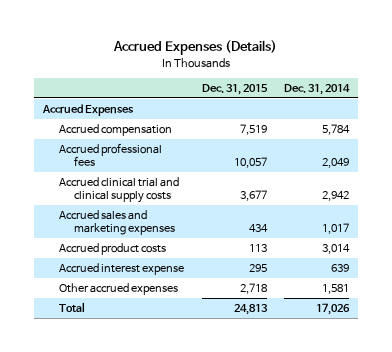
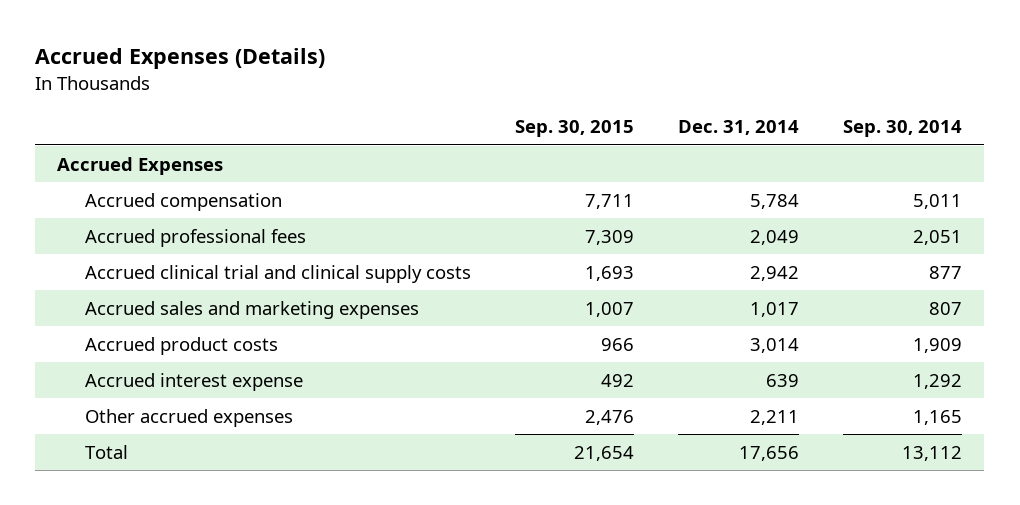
- | Dec. 31, 2015 | Dec. 31, 2014
+ | Sep. 30, 2015 | Dec. 31, 2014 | Sep. 30, 2014
- Other accrued expenses | 2,718 | 1,581
- Total | 24,813 | 17,026
+ Other accrued expenses | 2,476 | 2,211 | 1,165
+ Total | 21,654 | 17,656 | 13,112

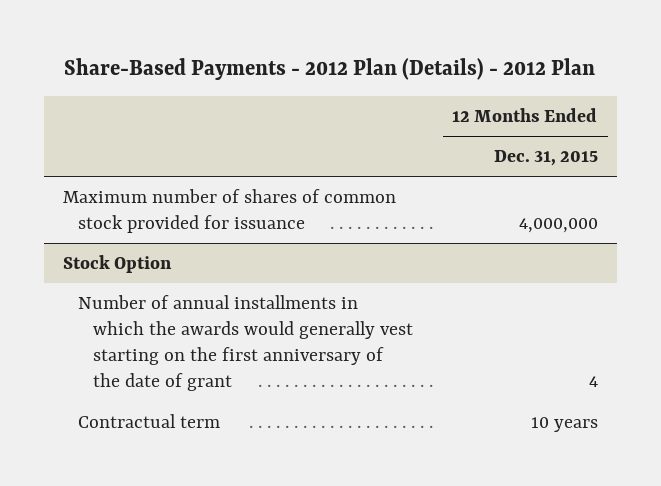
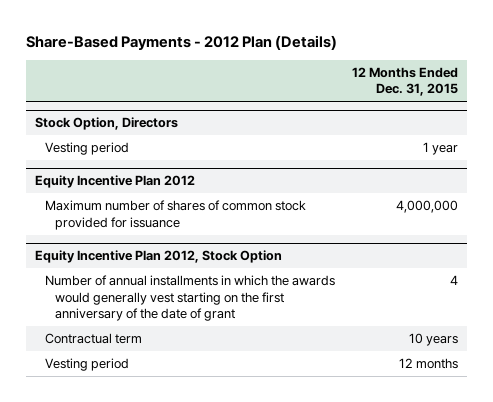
- Share-Based Payments - 2012 Plan (Details) - 2012 Plan
+ Share-Based Payments - 2012 Plan (Details)
+ Stock Option, Directors
+ Vesting period | 1 year
+ Equity Incentive Plan 2012
- Stock Option
+ Equity Incentive Plan 2012, Stock Option
+ Vesting period | 12 months

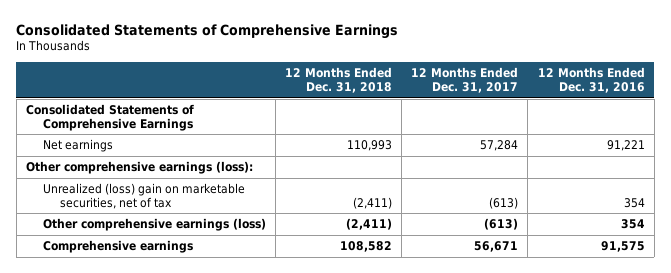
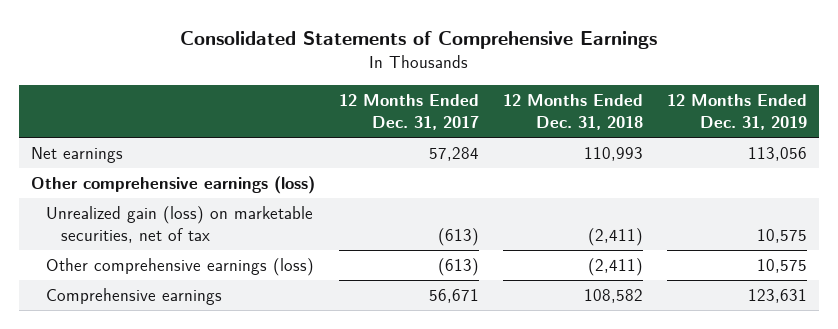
- | 12 Months Ended Dec. 31, 2018 | 12 Months Ended Dec. 31, 2017 | 12 Months Ended Dec. 31, 2016
+ | 12 Months Ended Dec. 31, 2017 | 12 Months Ended Dec. 31, 2018 | 12 Months Ended Dec. 31, 2019
- Consolidated Statements of Comprehensive Earnings
- Other comprehensive earnings (loss):
- Unrealized (loss) gain on marketable securities, net of tax | (2,411) | (613) | 354
+ Other comprehensive earnings (loss)
+ Unrealized gain (loss) on marketable securities, net of tax | (613) | (2,411) | 10,575

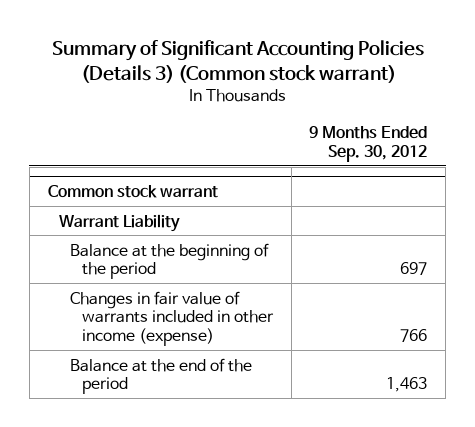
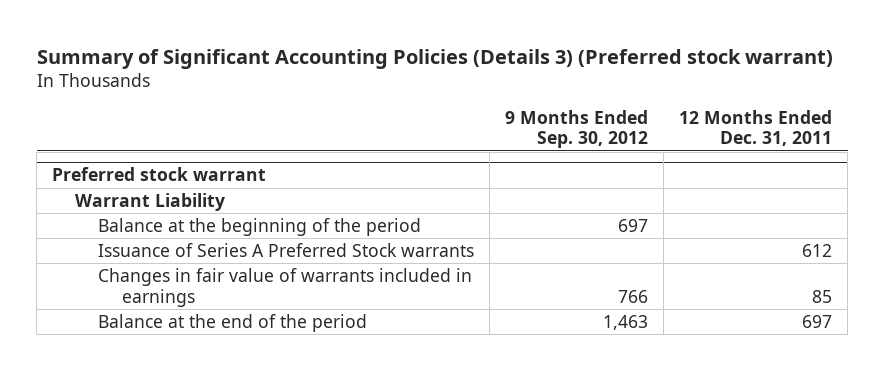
- Summary of Significant Accounting Policies (Details 3) (Common stock warrant)
+ Summary of Significant Accounting Policies (Details 3) (Preferred stock warrant)
- | 9 Months Ended Sep. 30, 2012
+ | 9 Months Ended Sep. 30, 2012 | 12 Months Ended Dec. 31, 2011
- Common stock warrant
+ Preferred stock warrant
- Changes in fair value of warrants included in other income (expense) | 766
+ Issuance of Series A Preferred Stock warrants | | 612
+ Changes in fair value of warrants included in earnings | 766 | 85

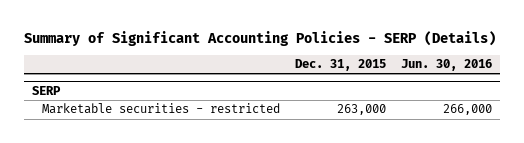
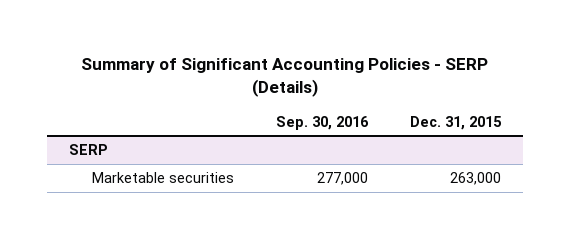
- | Dec. 31, 2015 | Jun. 30, 2016
+ | Sep. 30, 2016 | Dec. 31, 2015
@ SERP
- Marketable securities - restricted | 263,000 | 266,000
+ Marketable securities | 277,000 | 263,000

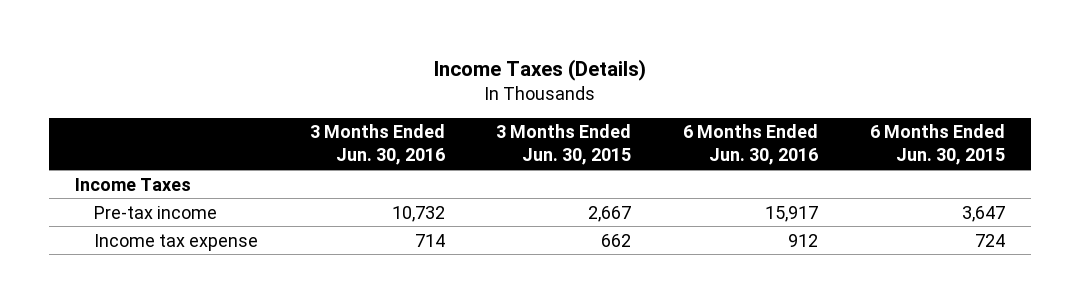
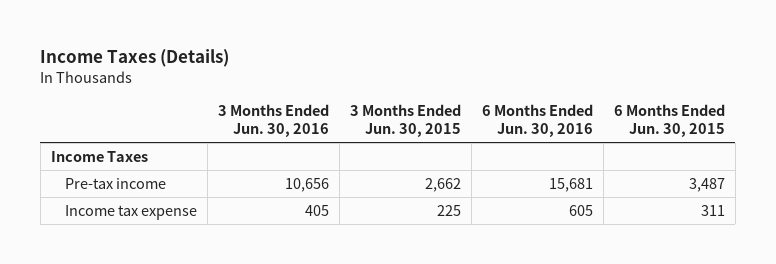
- Pre-tax income | 10,732 | 2,667 | 15,917 | 3,647
- Income tax expense | 714 | 662 | 912 | 724
+ Pre-tax income | 10,656 | 2,662 | 15,681 | 3,487
+ Income tax expense | 405 | 225 | 605 | 311

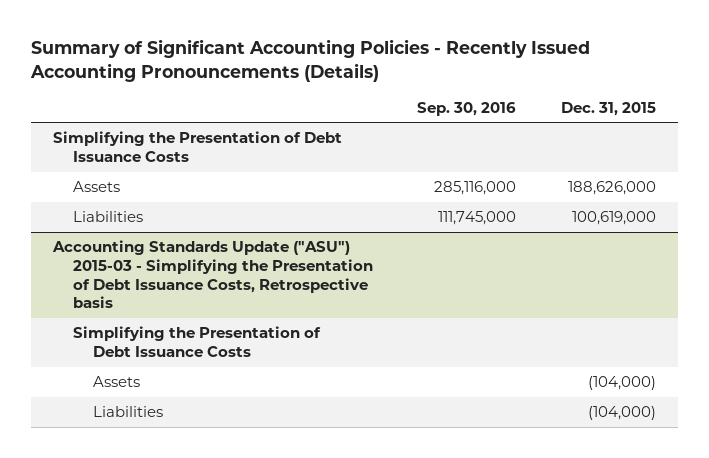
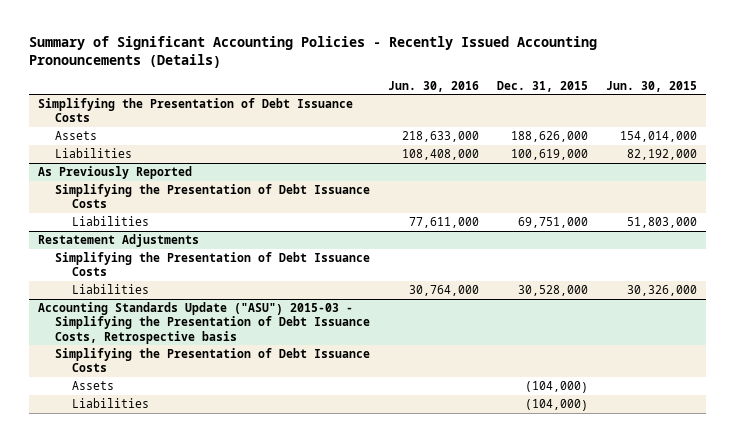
- | Sep. 30, 2016 | Dec. 31, 2015
+ | Jun. 30, 2016 | Dec. 31, 2015 | Jun. 30, 2015
+ As Previously Reported
+ Simplifying the Presentation of Debt Issuance Costs
+ Liabilities | 77,611,000 | 69,751,000 | 51,803,000
+ Restatement Adjustments
+ Simplifying the Presentation of Debt Issuance Costs
+ Liabilities | 30,764,000 | 30,528,000 | 30,326,000

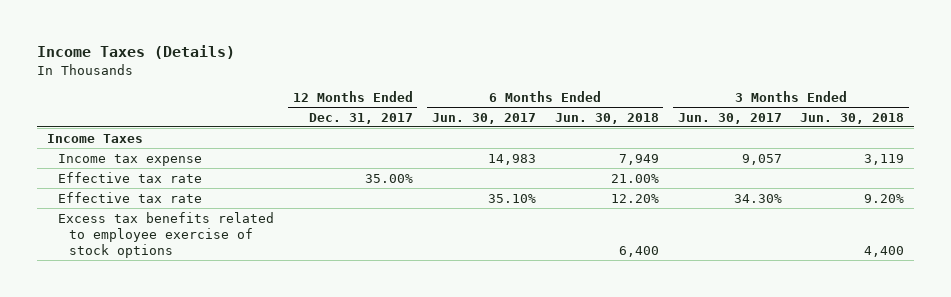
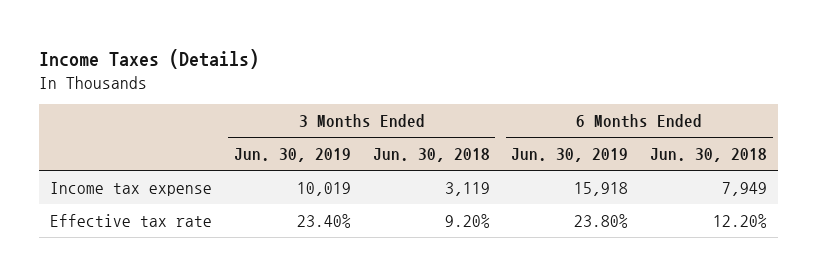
- | 12 Months Ended Dec. 31, 2017 | 6 Months Ended Jun. 30, 2017 | 6 Months Ended Jun. 30, 2018 | 3 Months Ended Jun. 30, 2017 | 3 Months Ended Jun. 30, 2018
+ | 3 Months Ended Jun. 30, 2019 | 3 Months Ended Jun. 30, 2018 | 6 Months Ended Jun. 30, 2019 | 6 Months Ended Jun. 30, 2018
- Income Taxes
- Effective tax rate | 35.00% | | 21.00% | |
- Excess tax benefits related to employee exercise of stock options | | | 6,400 | | 4,400

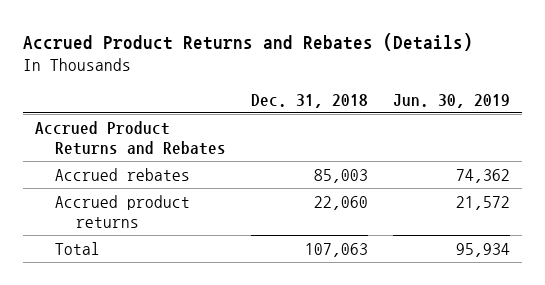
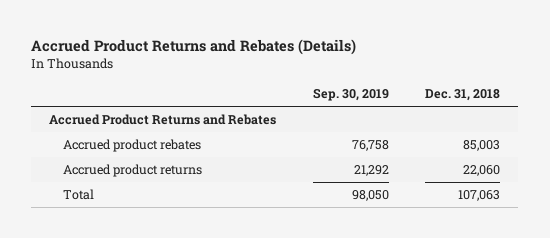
- | Dec. 31, 2018 | Jun. 30, 2019
+ | Sep. 30, 2019 | Dec. 31, 2018
- Accrued rebates | 85,003 | 74,362
+ Accrued product rebates | 76,758 | 85,003

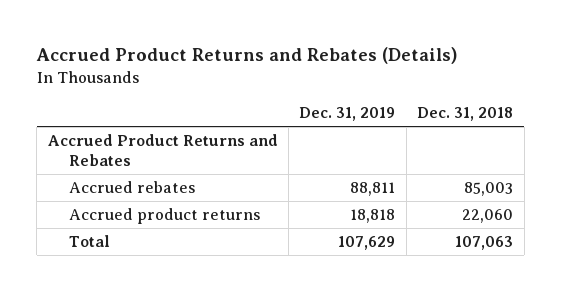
- | Sep. 30, 2019 | Dec. 31, 2018
+ | Dec. 31, 2019 | Dec. 31, 2018
- Accrued product rebates | 76,758 | 85,003
+ Accrued rebates | 88,811 | 85,003

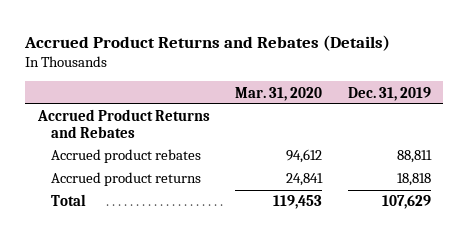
- | Dec. 31, 2019 | Dec. 31, 2018
+ | Mar. 31, 2020 | Dec. 31, 2019
- Accrued rebates | 88,811 | 85,003
+ Accrued product rebates | 94,612 | 88,811

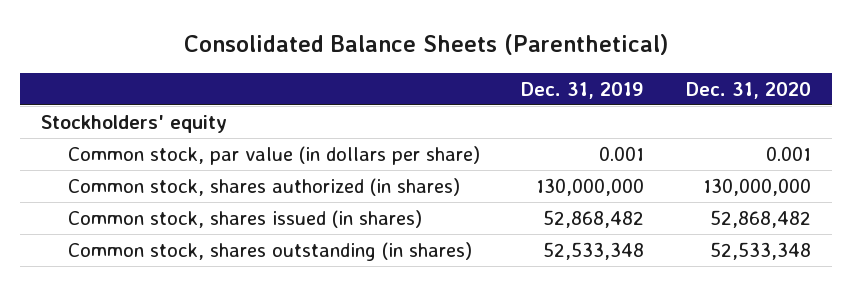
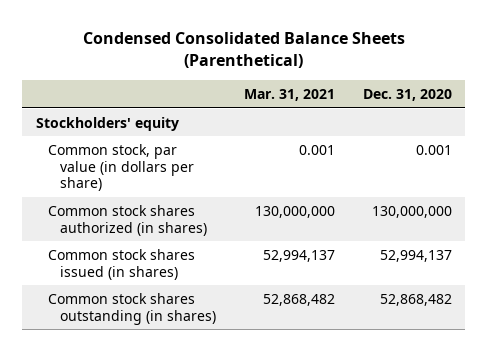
- Consolidated Balance Sheets (Parenthetical)
+ Condensed Consolidated Balance Sheets (Parenthetical)
- | Dec. 31, 2019 | Dec. 31, 2020
+ | Mar. 31, 2021 | Dec. 31, 2020
- Common stock, shares authorized (in shares) | 130,000,000 | 130,000,000
- Common stock, shares issued (in shares) | 52,868,482 | 52,868,482
- Common stock, shares outstanding (in shares) | 52,533,348 | 52,533,348
+ Common stock shares authorized (in shares) | 130,000,000 | 130,000,000
+ Common stock shares issued (in shares) | 52,994,137 | 52,994,137
+ Common stock shares outstanding (in shares) | 52,868,482 | 52,868,482

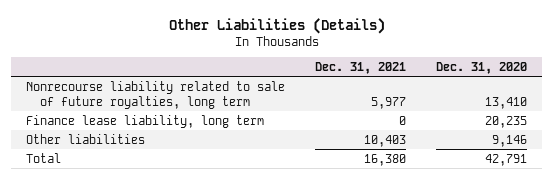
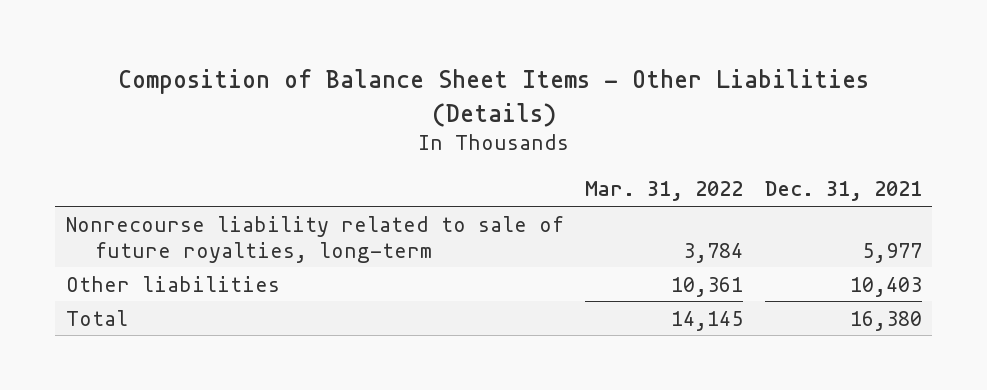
- Other Liabilities (Details)
+ Composition of Balance Sheet Items - Other Liabilities (Details)
- | Dec. 31, 2021 | Dec. 31, 2020
+ | Mar. 31, 2022 | Dec. 31, 2021
- Nonrecourse liability related to sale of future royalties, long term | 5,977 | 13,410
- Finance lease liability, long term | 0 | 20,235
+ Nonrecourse liability related to sale of future royalties, long-term | 3,784 | 5,977

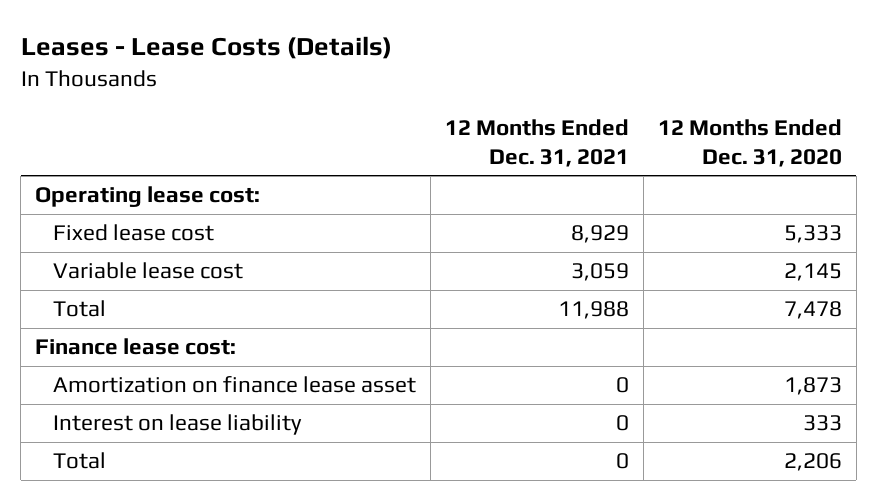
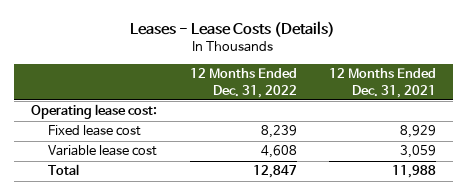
- | 12 Months Ended Dec. 31, 2021 | 12 Months Ended Dec. 31, 2020
+ | 12 Months Ended Dec. 31, 2022 | 12 Months Ended Dec. 31, 2021
- Finance lease cost:
- Amortization on finance lease asset | 0 | 1,873
- Interest on lease liability | 0 | 333
- Total | 0 | 2,206

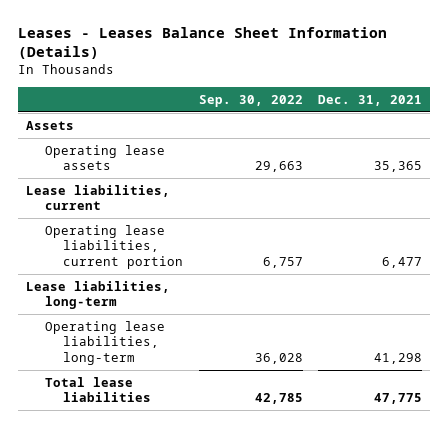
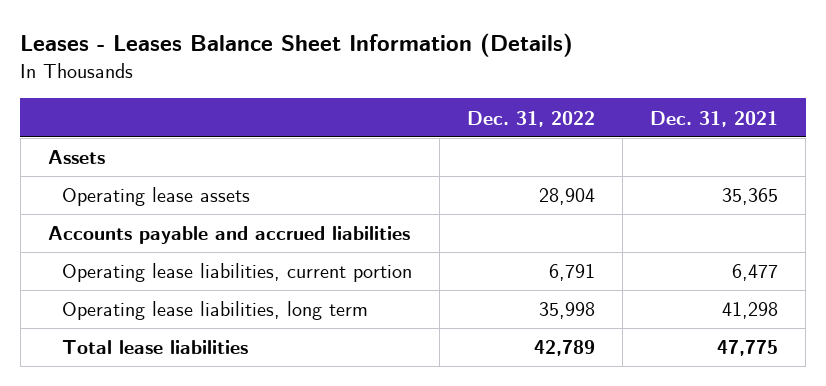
- | Sep. 30, 2022 | Dec. 31, 2021
+ | Dec. 31, 2022 | Dec. 31, 2021
- Lease liabilities, current
+ Accounts payable and accrued liabilities
- Lease liabilities, long-term
- Operating lease liabilities, long-term | 36,028 | 41,298
+ Operating lease liabilities, long term | 35,998 | 41,298

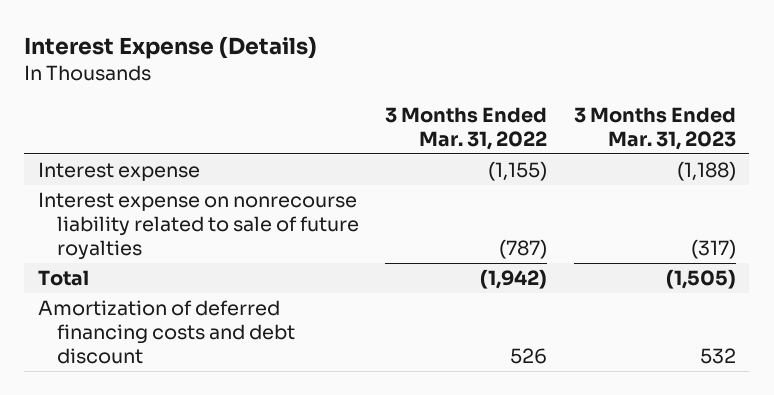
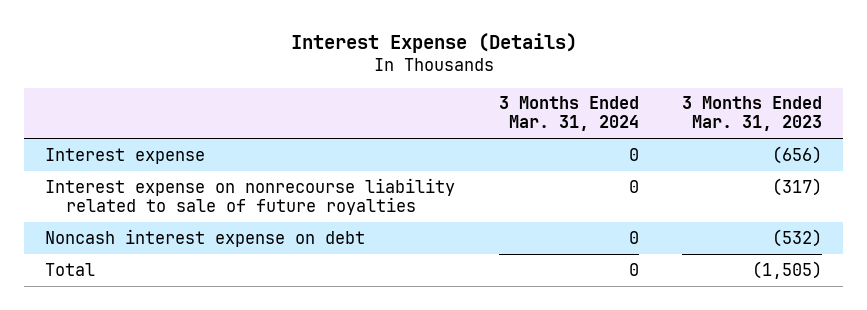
- | 3 Months Ended Mar. 31, 2022 | 3 Months Ended Mar. 31, 2023
+ | 3 Months Ended Mar. 31, 2024 | 3 Months Ended Mar. 31, 2023
- Interest expense | (1,155) | (1,188)
+ Interest expense | 0 | (656)
+ Noncash interest expense on debt | 0 | (532)
- Amortization of deferred financing costs and debt discount | 526 | 532

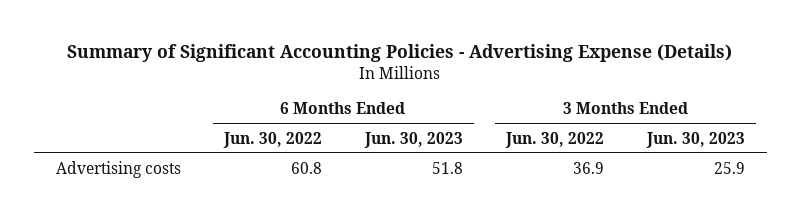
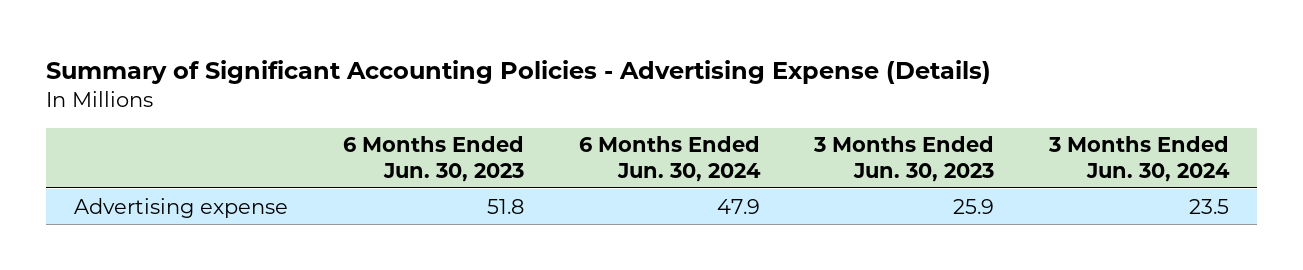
- | 6 Months Ended Jun. 30, 2022 | 6 Months Ended Jun. 30, 2023 | 3 Months Ended Jun. 30, 2022 | 3 Months Ended Jun. 30, 2023
+ | 6 Months Ended Jun. 30, 2023 | 6 Months Ended Jun. 30, 2024 | 3 Months Ended Jun. 30, 2023 | 3 Months Ended Jun. 30, 2024
- Advertising costs | 60.8 | 51.8 | 36.9 | 25.9
+ Advertising expense | 51.8 | 47.9 | 25.9 | 23.5

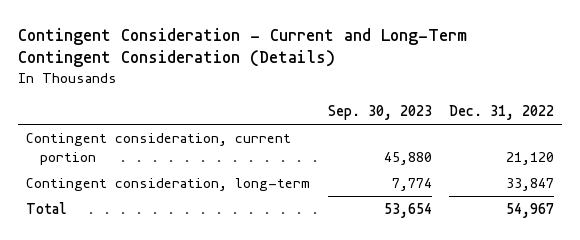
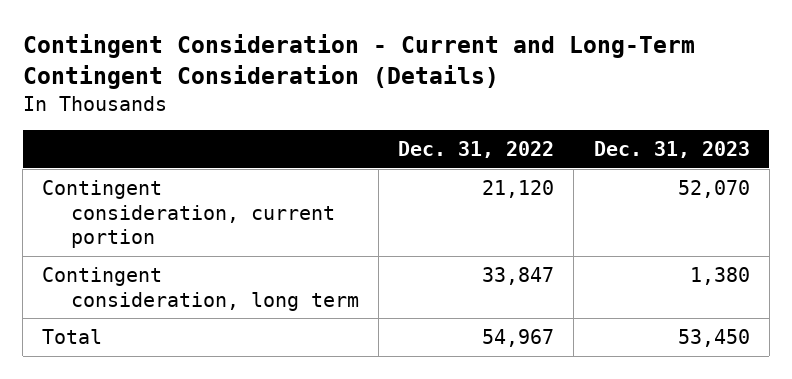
- | Sep. 30, 2023 | Dec. 31, 2022
+ | Dec. 31, 2022 | Dec. 31, 2023
- Contingent consideration, long-term | 7,774 | 33,847
+ Contingent consideration, long term | 33,847 | 1,380

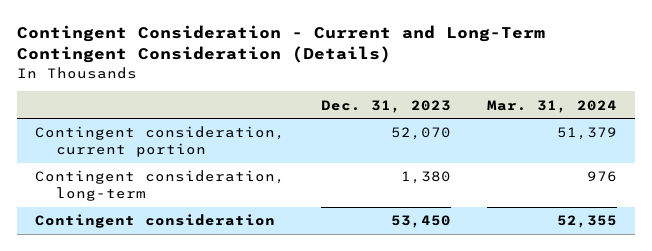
- | Dec. 31, 2022 | Dec. 31, 2023
+ | Dec. 31, 2023 | Mar. 31, 2024
- Contingent consideration, long term | 33,847 | 1,380
- Total | 54,967 | 53,450
+ Contingent consideration, long-term | 1,380 | 976
+ Contingent consideration | 53,450 | 52,355

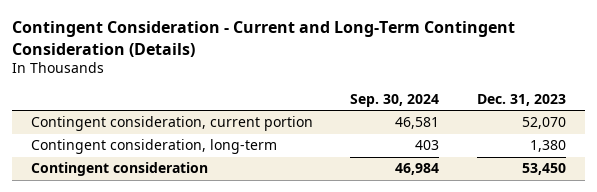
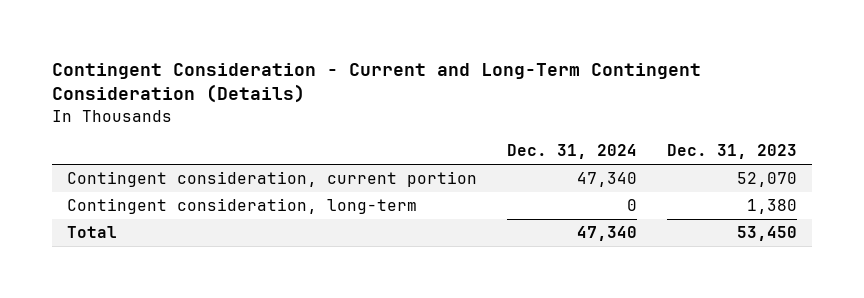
- | Sep. 30, 2024 | Dec. 31, 2023
+ | Dec. 31, 2024 | Dec. 31, 2023
- Contingent consideration | 46,984 | 53,450
+ Total | 47,340 | 53,450

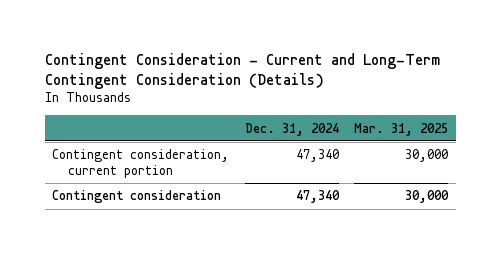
- | Dec. 31, 2024 | Dec. 31, 2023
+ | Dec. 31, 2024 | Mar. 31, 2025
- Contingent consideration, long-term | 0 | 1,380
- Total | 47,340 | 53,450
+ Contingent consideration | 47,340 | 30,000

